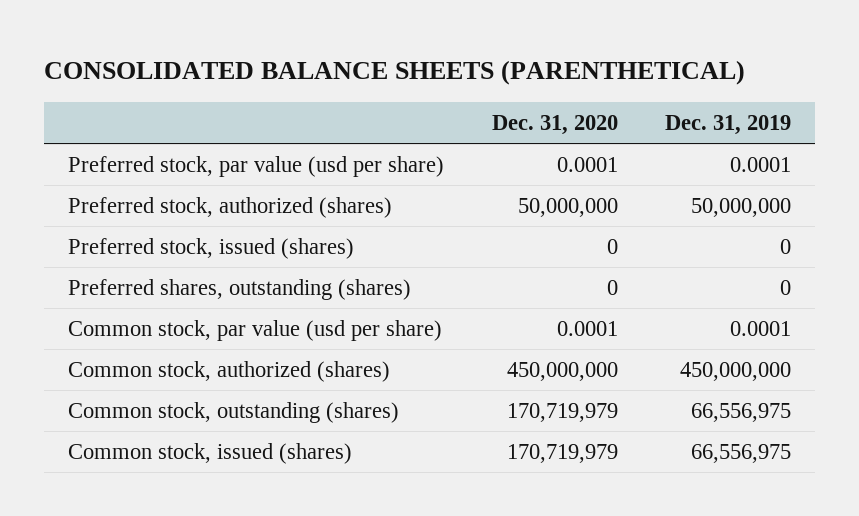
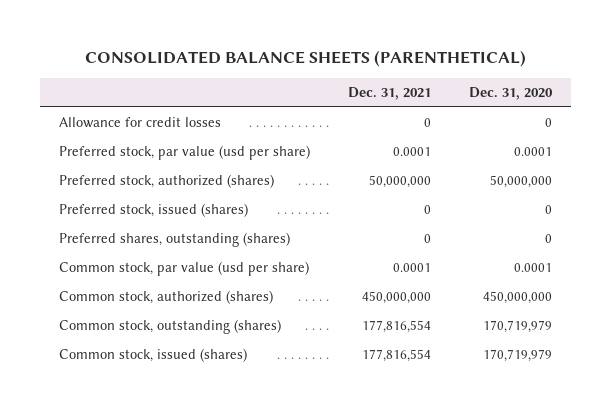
- | Dec. 31, 2020 | Dec. 31, 2019
+ | Dec. 31, 2021 | Dec. 31, 2020
+ Allowance for credit losses | 0 | 0

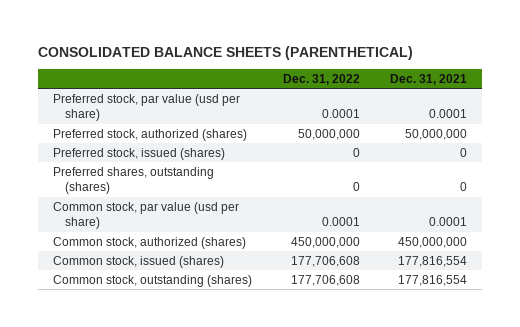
- | Dec. 31, 2021 | Dec. 31, 2020
+ | Dec. 31, 2022 | Dec. 31, 2021
- Allowance for credit losses | 0 | 0
moved down: Common stock, outstanding (shares) | 177,706,608 | 177,816,554

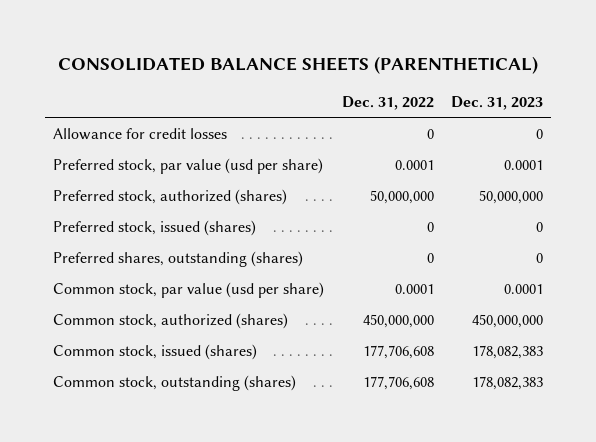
- | Dec. 31, 2022 | Dec. 31, 2021
+ | Dec. 31, 2022 | Dec. 31, 2023
+ Allowance for credit losses | 0 | 0

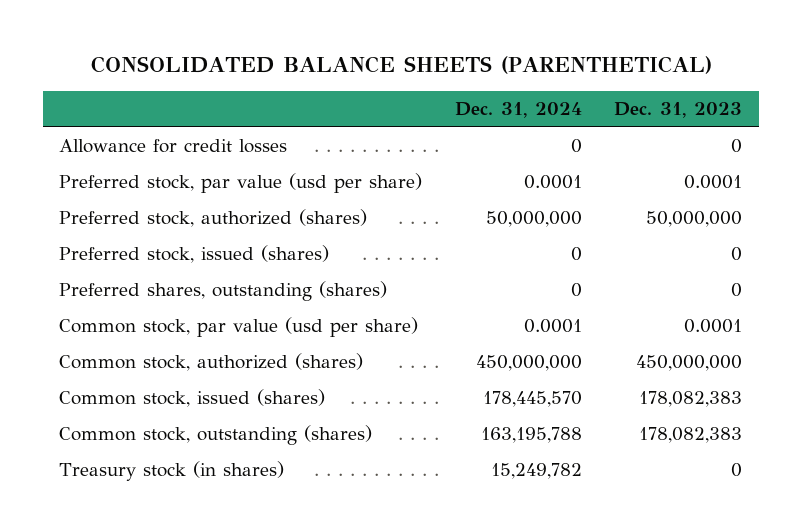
- | Dec. 31, 2022 | Dec. 31, 2023
+ | Dec. 31, 2024 | Dec. 31, 2023
+ Treasury stock (in shares) | 15,249,782 | 0

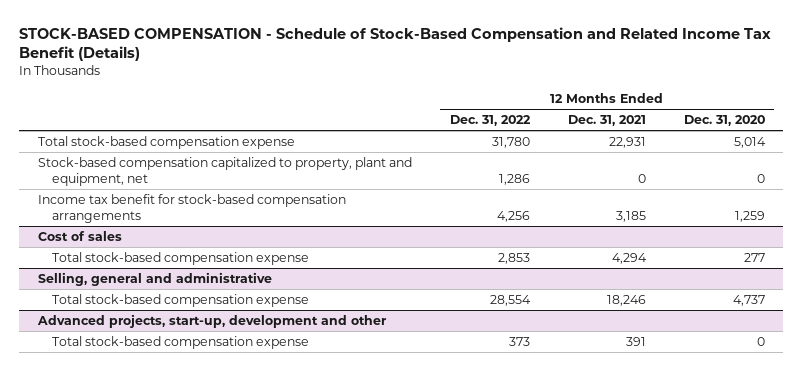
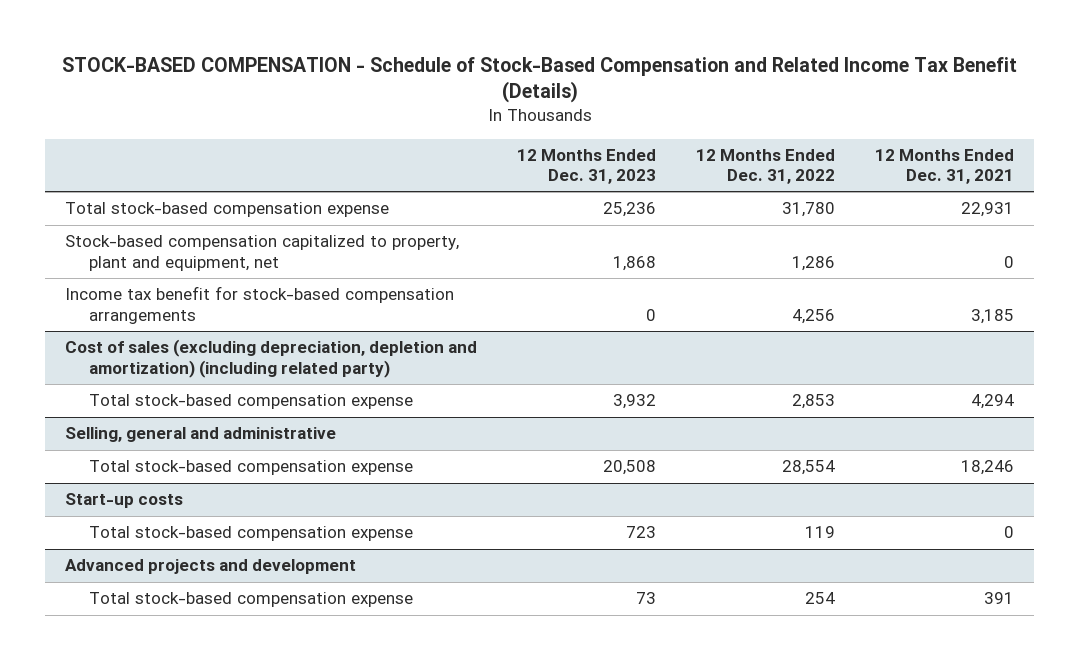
- | 12 Months Ended Dec. 31, 2022 | 12 Months Ended Dec. 31, 2021 | 12 Months Ended Dec. 31, 2020
+ | 12 Months Ended Dec. 31, 2023 | 12 Months Ended Dec. 31, 2022 | 12 Months Ended Dec. 31, 2021
- Cost of sales
+ Cost of sales (excluding depreciation, depletion and amortization) (including related party)
- Advanced projects, start-up, development and other
- Total stock-based compensation expense | 373 | 391 | 0
+ Start-up costs
+ Total stock-based compensation expense | 723 | 119 | 0
+ Advanced projects and development
+ Total stock-based compensation expense | 73 | 254 | 391

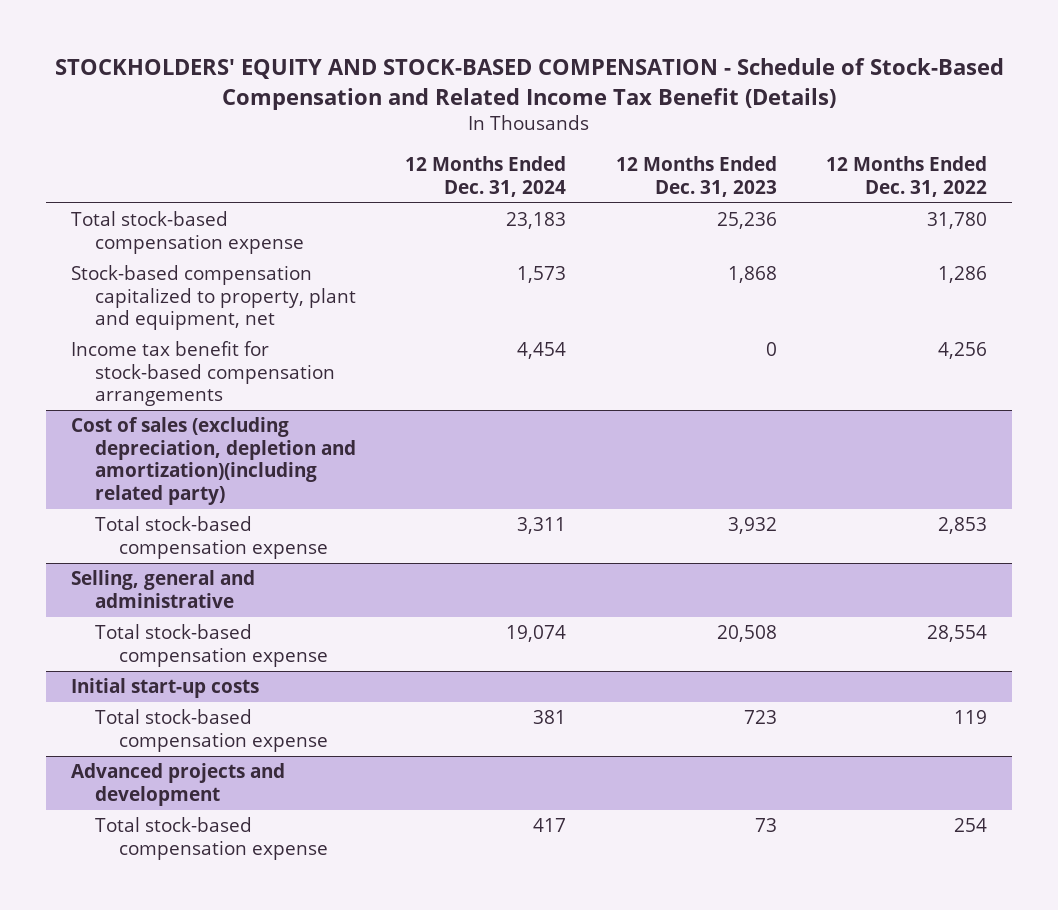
- STOCK-BASED COMPENSATION - Schedule of Stock-Based Compensation and Related Income Tax Benefit (Details)
+ STOCKHOLDERS' EQUITY AND STOCK-BASED COMPENSATION - Schedule of Stock-Based Compensation and Related Income Tax Benefit (Details)
- | 12 Months Ended Dec. 31, 2023 | 12 Months Ended Dec. 31, 2022 | 12 Months Ended Dec. 31, 2021
+ | 12 Months Ended Dec. 31, 2024 | 12 Months Ended Dec. 31, 2023 | 12 Months Ended Dec. 31, 2022
- Cost of sales (excluding depreciation, depletion and amortization) (including related party)
+ Cost of sales (excluding depreciation, depletion and amortization)(including related party)
- Start-up costs
+ Initial start-up costs

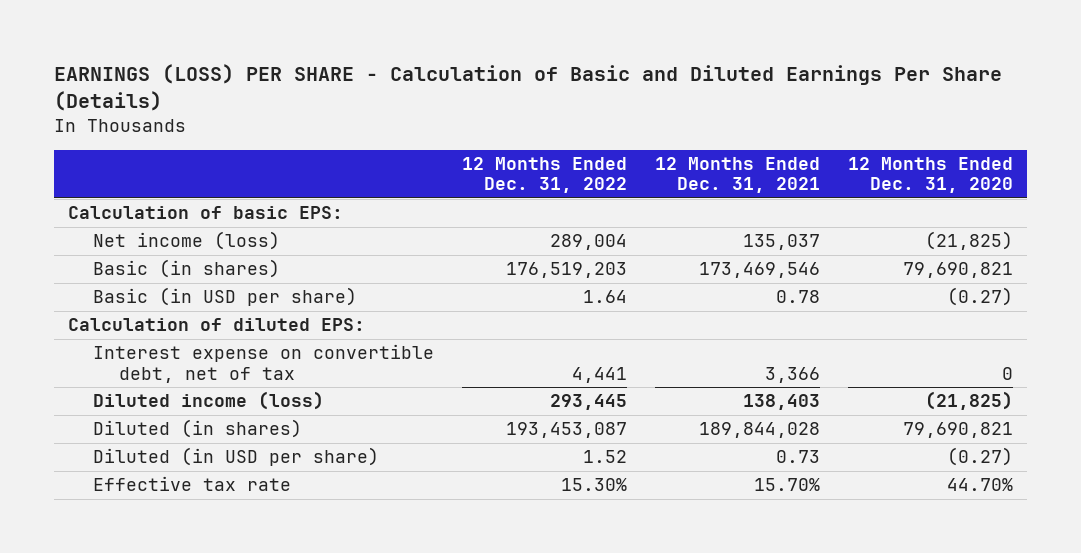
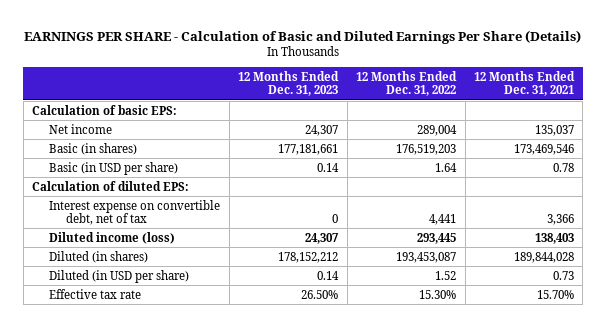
- EARNINGS (LOSS) PER SHARE - Calculation of Basic and Diluted Earnings Per Share (Details)
+ EARNINGS PER SHARE - Calculation of Basic and Diluted Earnings Per Share (Details)
- | 12 Months Ended Dec. 31, 2022 | 12 Months Ended Dec. 31, 2021 | 12 Months Ended Dec. 31, 2020
+ | 12 Months Ended Dec. 31, 2023 | 12 Months Ended Dec. 31, 2022 | 12 Months Ended Dec. 31, 2021
- Net income (loss) | 289,004 | 135,037 | (21,825)
+ Net income | 24,307 | 289,004 | 135,037

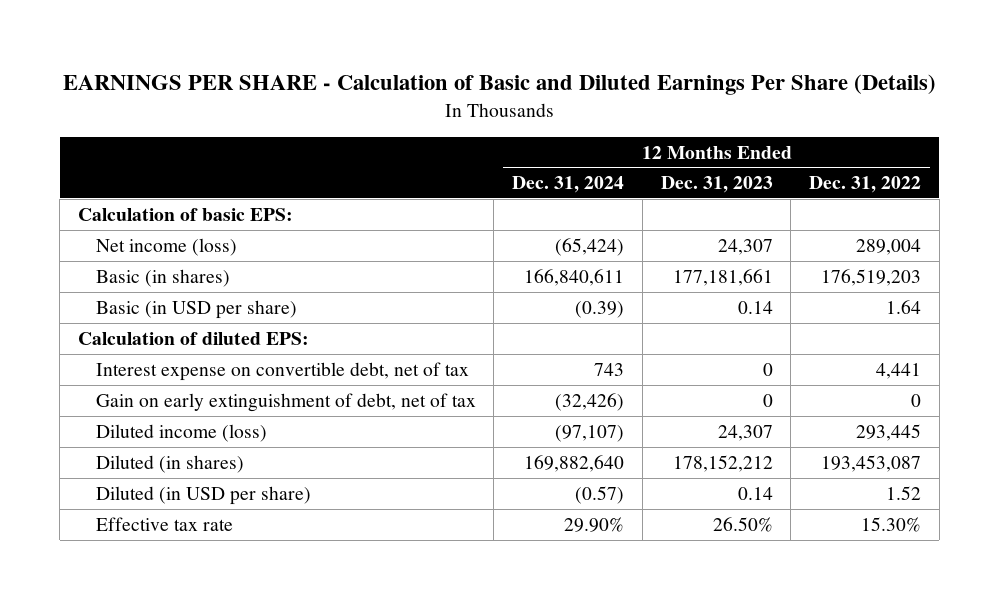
- | 12 Months Ended Dec. 31, 2023 | 12 Months Ended Dec. 31, 2022 | 12 Months Ended Dec. 31, 2021
+ | 12 Months Ended Dec. 31, 2024 | 12 Months Ended Dec. 31, 2023 | 12 Months Ended Dec. 31, 2022
- Net income | 24,307 | 289,004 | 135,037
+ Net income (loss) | (65,424) | 24,307 | 289,004
+ Gain on early extinguishment of debt, net of tax | (32,426) | 0 | 0

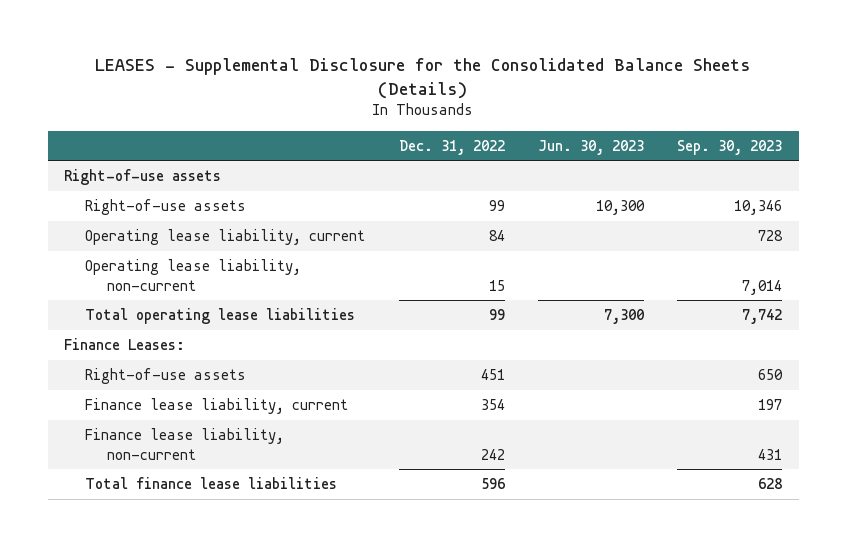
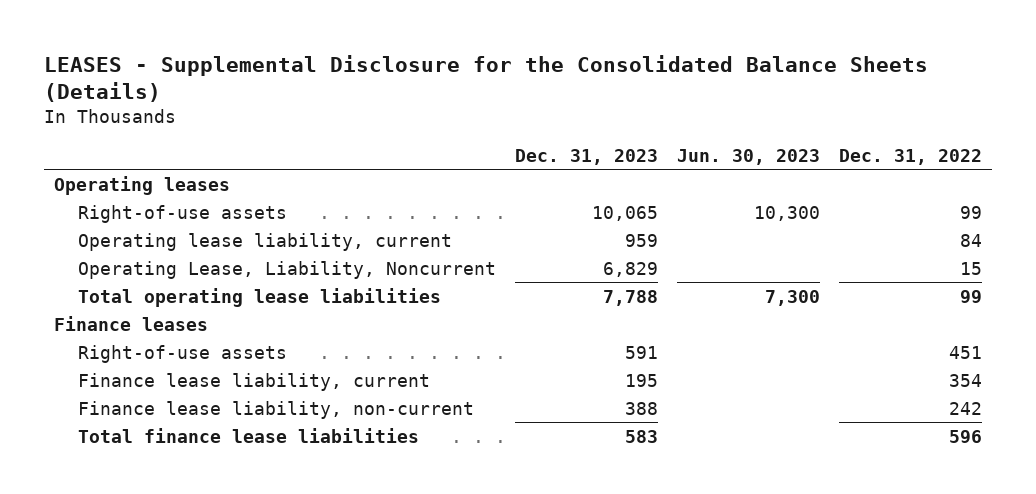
- | Dec. 31, 2022 | Jun. 30, 2023 | Sep. 30, 2023
+ | Dec. 31, 2023 | Jun. 30, 2023 | Dec. 31, 2022
- Right-of-use assets
+ Operating leases
- Operating lease liability, non-current | 15 | | 7,014
+ Operating Lease, Liability, Noncurrent | 6,829 | | 15
- Finance Leases:
+ Finance leases

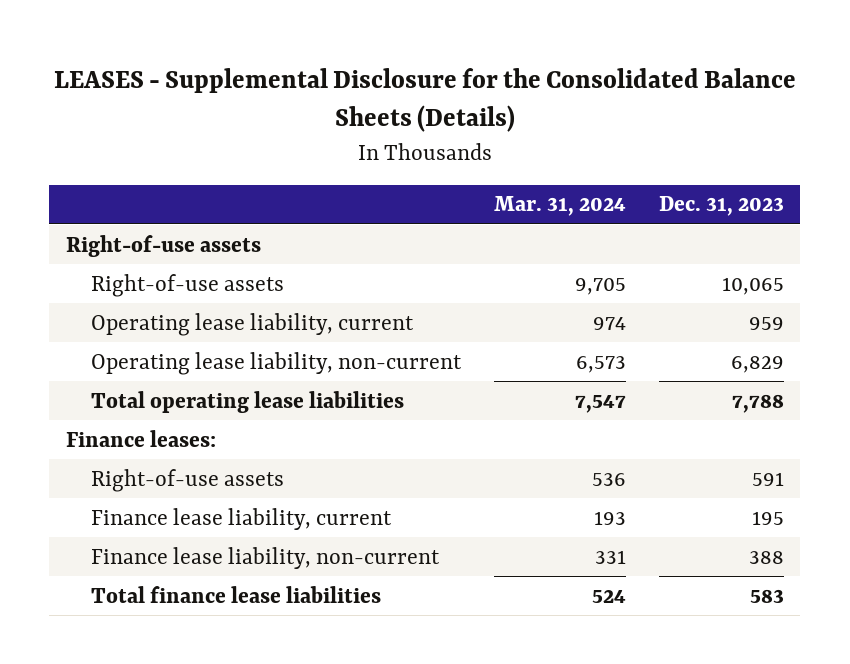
- | Dec. 31, 2023 | Jun. 30, 2023 | Dec. 31, 2022
+ | Mar. 31, 2024 | Dec. 31, 2023
- Operating leases
+ Right-of-use assets
- Operating Lease, Liability, Noncurrent | 6,829 | | 15
+ Operating lease liability, non-current | 6,573 | 6,829
- Finance leases
+ Finance leases:

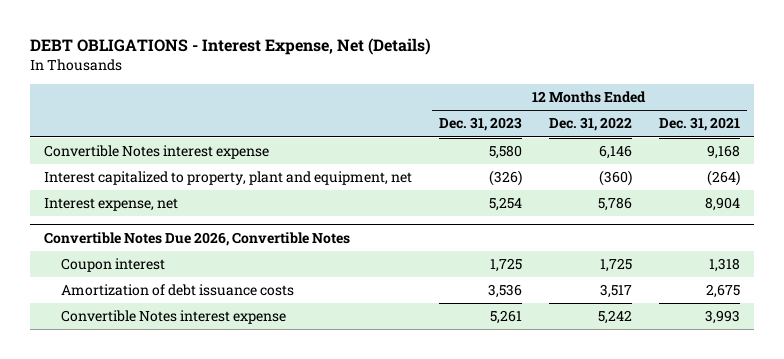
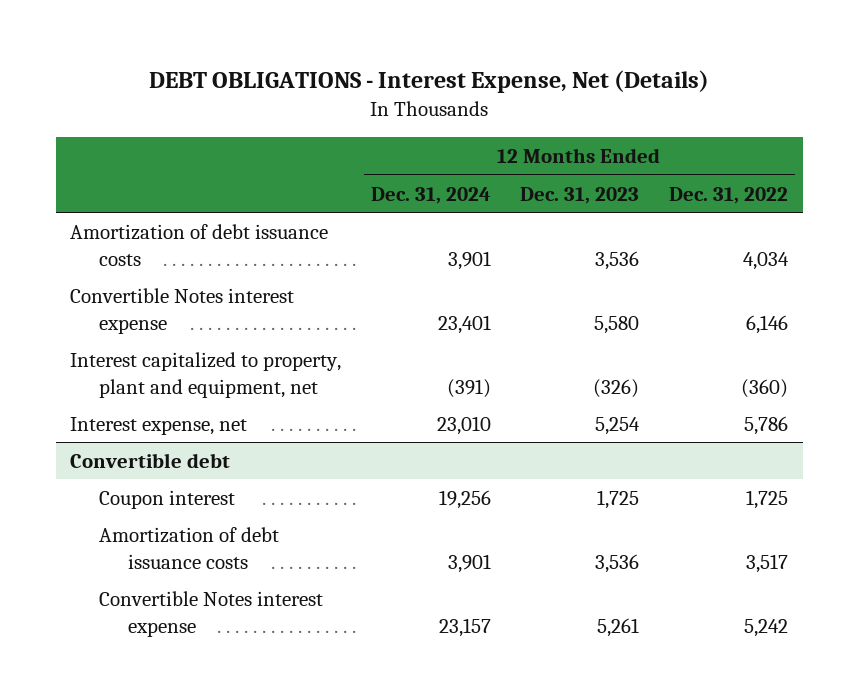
- | 12 Months Ended Dec. 31, 2023 | 12 Months Ended Dec. 31, 2022 | 12 Months Ended Dec. 31, 2021
+ | 12 Months Ended Dec. 31, 2024 | 12 Months Ended Dec. 31, 2023 | 12 Months Ended Dec. 31, 2022
+ Amortization of debt issuance costs | 3,901 | 3,536 | 4,034
- Convertible Notes Due 2026, Convertible Notes
+ Convertible debt

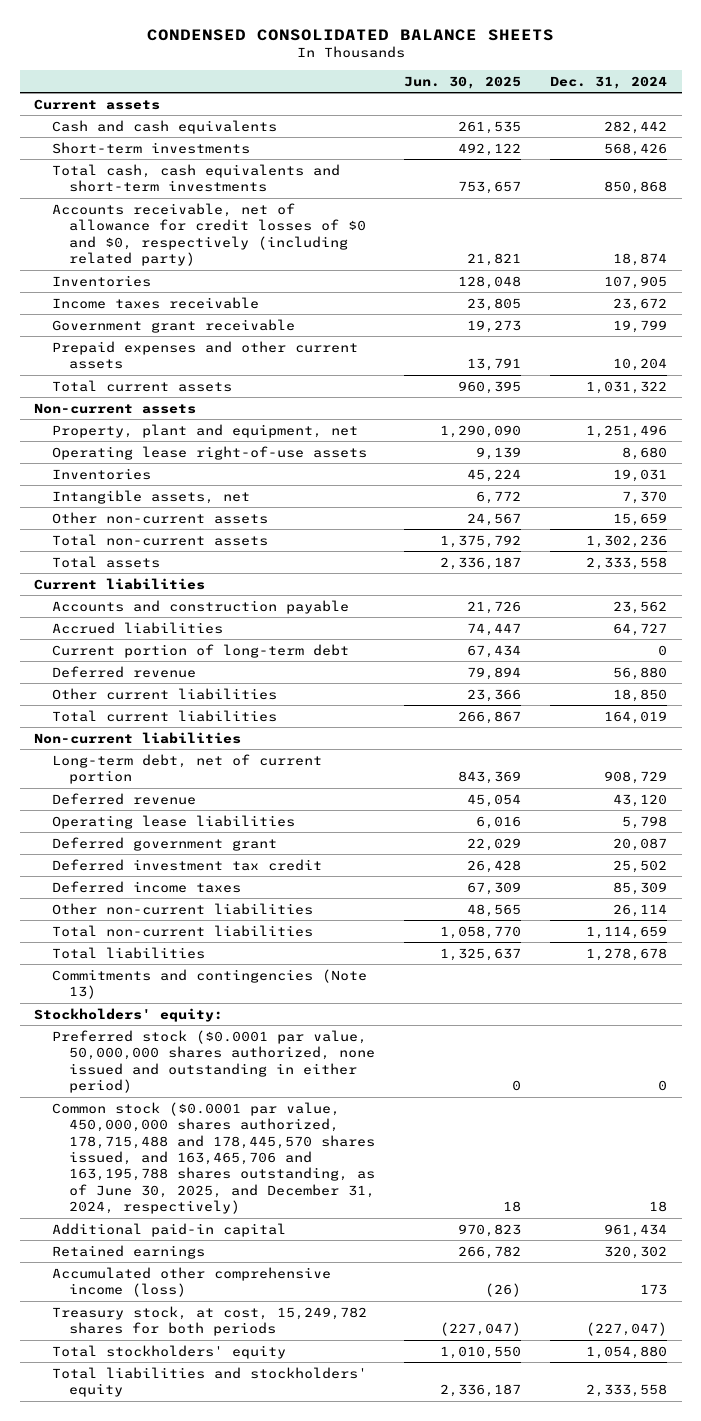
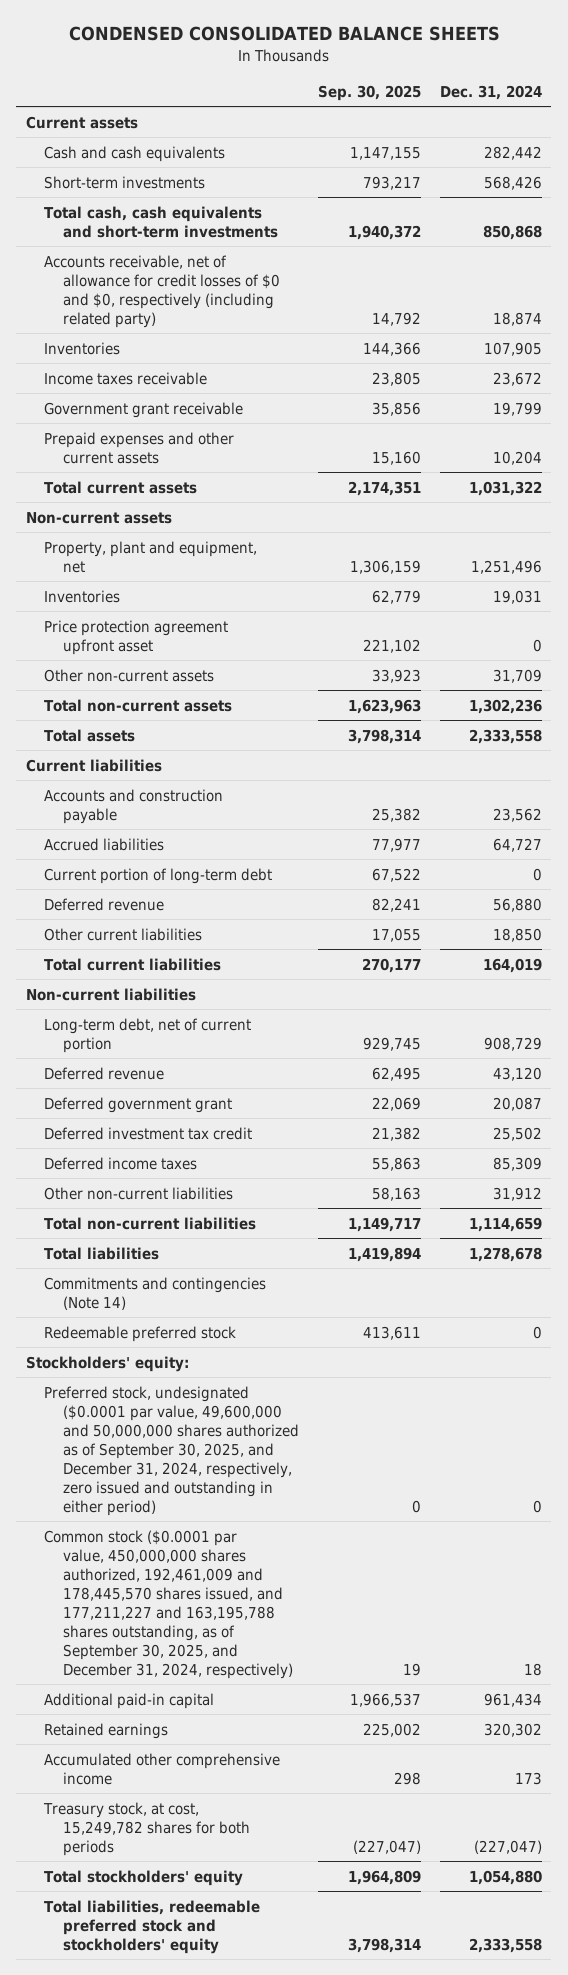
- | Jun. 30, 2025 | Dec. 31, 2024
+ | Sep. 30, 2025 | Dec. 31, 2024
- Operating lease right-of-use assets | 9,139 | 8,680
- Intangible assets, net | 6,772 | 7,370
- Other non-current assets | 24,567 | 15,659
+ Price protection agreement upfront asset | 221,102 | 0
+ Other non-current assets | 33,923 | 31,709
- Operating lease liabilities | 6,016 | 5,798
- Other non-current liabilities | 48,565 | 26,114
+ Other non-current liabilities | 58,163 | 31,912
- Commitments and contingencies (Note 13)
+ Commitments and contingencies (Note 14)
+ Redeemable preferred stock | 413,611 | 0
- Preferred stock ($0.0001 par value, 50,000,000 shares authorized, none issued and outstanding in either period) | 0 | 0
- Common stock ($0.0001 par value, 450,000,000 shares authorized, 178,715,488 and 178,445,570 shares issued, and 163,465,706 and 163,195,788 shares outstanding, as of June 30, 2025, and December 31, 2024, respectively) | 18 | 18
+ Preferred stock, undesignated ($0.0001 par value, 49,600,000 and 50,000,000 shares authorized as of September 30, 2025, and December 31, 2024, respectively, zero issued and outstanding in either period) | 0 | 0
+ Common stock ($0.0001 par value, 450,000,000 shares authorized, 192,461,009 and 178,445,570 shares issued, and 177,211,227 and 163,195,788 shares outstanding, as of September 30, 2025, and December 31, 2024, respectively) | 19 | 18
- Accumulated other comprehensive income (loss) | (26) | 173
+ Accumulated other comprehensive income | 298 | 173
- Total liabilities and stockholders' equity | 2,336,187 | 2,333,558
+ Total liabilities, redeemable preferred stock and stockholders' equity | 3,798,314 | 2,333,558

